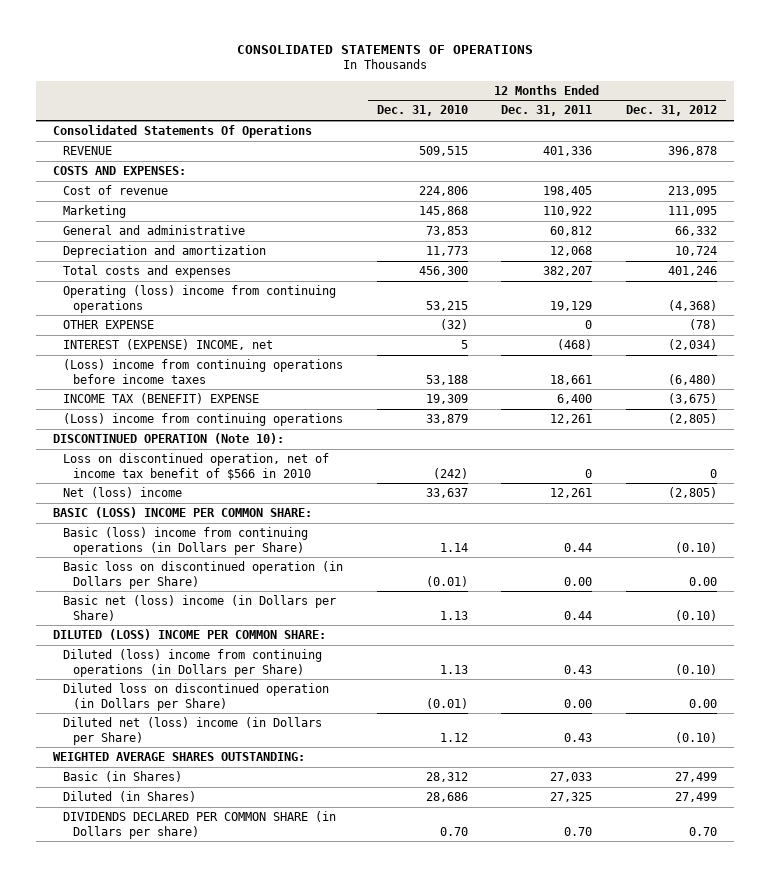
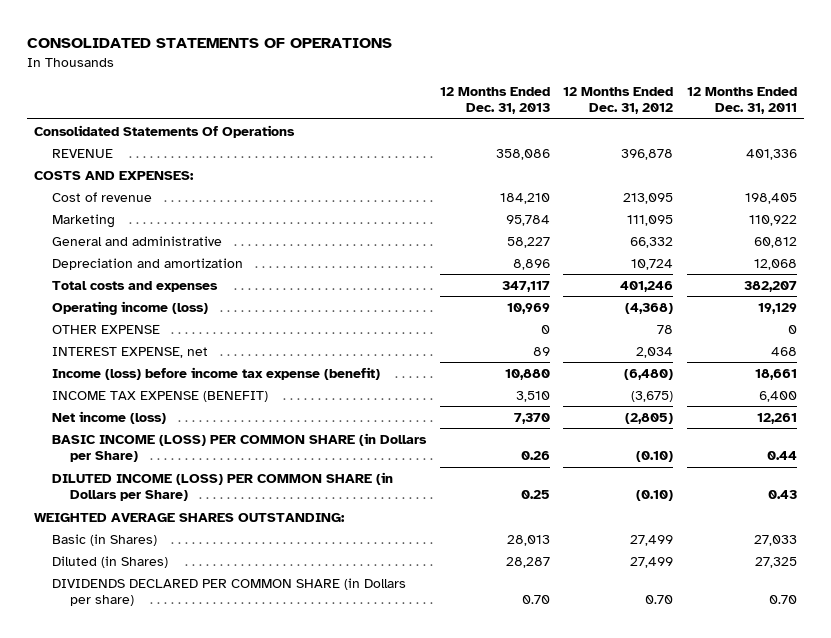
- | 12 Months Ended Dec. 31, 2010 | 12 Months Ended Dec. 31, 2011 | 12 Months Ended Dec. 31, 2012
+ | 12 Months Ended Dec. 31, 2013 | 12 Months Ended Dec. 31, 2012 | 12 Months Ended Dec. 31, 2011
- Operating (loss) income from continuing operations | 53,215 | 19,129 | (4,368)
- OTHER EXPENSE | (32) | 0 | (78)
- INTEREST (EXPENSE) INCOME, net | 5 | (468) | (2,034)
- (Loss) income from continuing operations before income taxes | 53,188 | 18,661 | (6,480)
- INCOME TAX (BENEFIT) EXPENSE | 19,309 | 6,400 | (3,675)
- (Loss) income from continuing operations | 33,879 | 12,261 | (2,805)
- DISCONTINUED OPERATION (Note 10):
- Loss on discontinued operation, net of income tax benefit of $566 in 2010 | (242) | 0 | 0
- Net (loss) income | 33,637 | 12,261 | (2,805)
- BASIC (LOSS) INCOME PER COMMON SHARE:
- Basic (loss) income from continuing operations (in Dollars per Share) | 1.14 | 0.44 | (0.10)
- Basic loss on discontinued operation (in Dollars per Share) | (0.01) | 0.00 | 0.00
- Basic net (loss) income (in Dollars per Share) | 1.13 | 0.44 | (0.10)
- DILUTED (LOSS) INCOME PER COMMON SHARE:
- Diluted (loss) income from continuing operations (in Dollars per Share) | 1.13 | 0.43 | (0.10)
- Diluted loss on discontinued operation (in Dollars per Share) | (0.01) | 0.00 | 0.00
- Diluted net (loss) income (in Dollars per Share) | 1.12 | 0.43 | (0.10)
+ Operating income (loss) | 10,969 | (4,368) | 19,129
+ OTHER EXPENSE | 0 | 78 | 0
+ INTEREST EXPENSE, net | 89 | 2,034 | 468
+ Income (loss) before income tax expense (benefit) | 10,880 | (6,480) | 18,661
+ INCOME TAX EXPENSE (BENEFIT) | 3,510 | (3,675) | 6,400
+ Net income (loss) | 7,370 | (2,805) | 12,261
+ BASIC INCOME (LOSS) PER COMMON SHARE (in Dollars per Share) | 0.26 | (0.10) | 0.44
+ DILUTED INCOME (LOSS) PER COMMON SHARE (in Dollars per Share) | 0.25 | (0.10) | 0.43

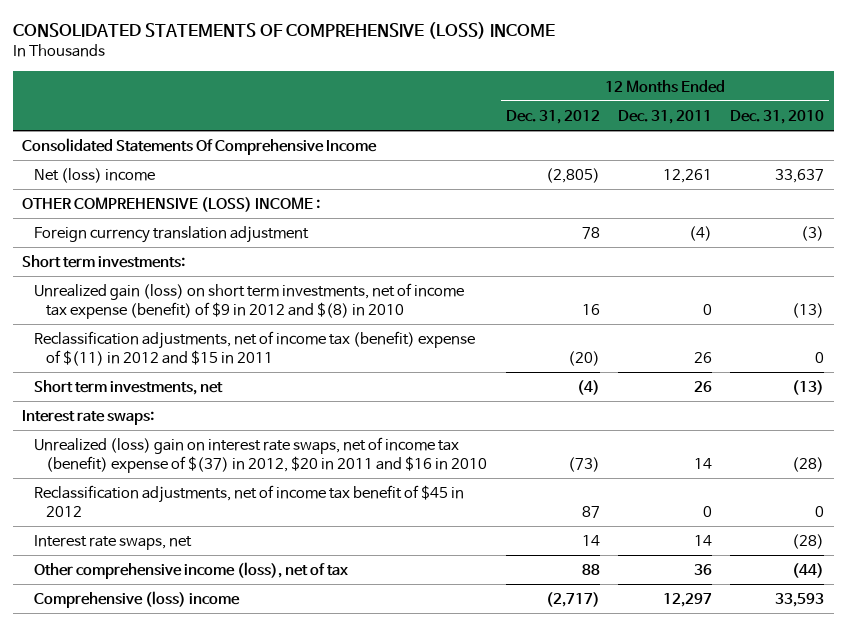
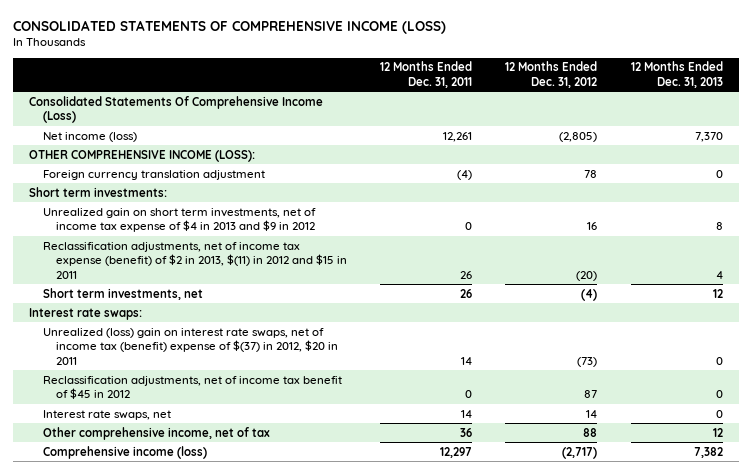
- CONSOLIDATED STATEMENTS OF COMPREHENSIVE (LOSS) INCOME
+ CONSOLIDATED STATEMENTS OF COMPREHENSIVE INCOME (LOSS)
- | 12 Months Ended Dec. 31, 2012 | 12 Months Ended Dec. 31, 2011 | 12 Months Ended Dec. 31, 2010
+ | 12 Months Ended Dec. 31, 2011 | 12 Months Ended Dec. 31, 2012 | 12 Months Ended Dec. 31, 2013
- Consolidated Statements Of Comprehensive Income
- Net (loss) income | (2,805) | 12,261 | 33,637
- OTHER COMPREHENSIVE (LOSS) INCOME :
+ Consolidated Statements Of Comprehensive Income (Loss)
+ Net income (loss) | 12,261 | (2,805) | 7,370
+ OTHER COMPREHENSIVE INCOME (LOSS):
- Unrealized gain (loss) on short term investments, net of income tax expense (benefit) of $9 in 2012 and $(8) in 2010 | 16 | 0 | (13)
- Reclassification adjustments, net of income tax (benefit) expense of $(11) in 2012 and $15 in 2011 | (20) | 26 | 0
+ Unrealized gain on short term investments, net of income tax expense of $4 in 2013 and $9 in 2012 | 0 | 16 | 8
+ Reclassification adjustments, net of income tax expense (benefit) of $2 in 2013, $(11) in 2012 and $15 in 2011 | 26 | (20) | 4
- Unrealized (loss) gain on interest rate swaps, net of income tax (benefit) expense of $(37) in 2012, $20 in 2011 and $16 in 2010 | (73) | 14 | (28)
+ Unrealized (loss) gain on interest rate swaps, net of income tax (benefit) expense of $(37) in 2012, $20 in 2011 | 14 | (73) | 0
- Other comprehensive income (loss), net of tax | 88 | 36 | (44)
- Comprehensive (loss) income | (2,717) | 12,297 | 33,593
+ Other comprehensive income, net of tax | 36 | 88 | 12
+ Comprehensive income (loss) | 12,297 | (2,717) | 7,382

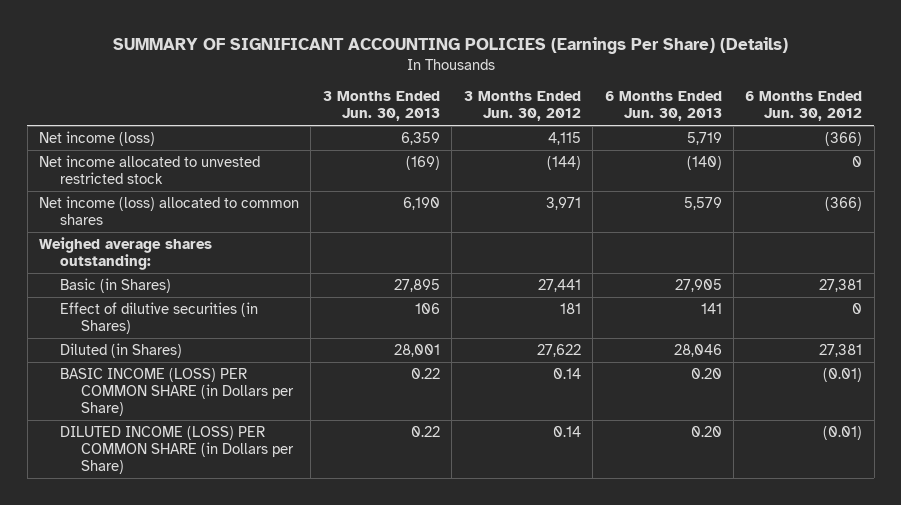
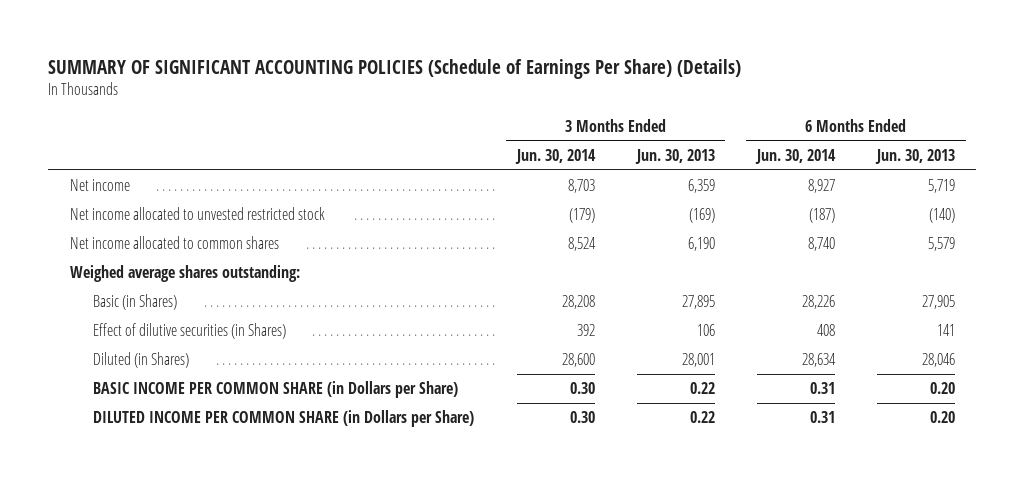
- SUMMARY OF SIGNIFICANT ACCOUNTING POLICIES (Earnings Per Share) (Details)
+ SUMMARY OF SIGNIFICANT ACCOUNTING POLICIES (Schedule of Earnings Per Share) (Details)
- | 3 Months Ended Jun. 30, 2013 | 3 Months Ended Jun. 30, 2012 | 6 Months Ended Jun. 30, 2013 | 6 Months Ended Jun. 30, 2012
+ | 3 Months Ended Jun. 30, 2014 | 3 Months Ended Jun. 30, 2013 | 6 Months Ended Jun. 30, 2014 | 6 Months Ended Jun. 30, 2013
- Net income (loss) | 6,359 | 4,115 | 5,719 | (366)
+ Net income | 8,703 | 6,359 | 8,927 | 5,719
- Net income (loss) allocated to common shares | 6,190 | 3,971 | 5,579 | (366)
+ Net income allocated to common shares | 8,524 | 6,190 | 8,740 | 5,579
- BASIC INCOME (LOSS) PER COMMON SHARE (in Dollars per Share) | 0.22 | 0.14 | 0.20 | (0.01)
- DILUTED INCOME (LOSS) PER COMMON SHARE (in Dollars per Share) | 0.22 | 0.14 | 0.20 | (0.01)
+ BASIC INCOME PER COMMON SHARE (in Dollars per Share) | 0.30 | 0.22 | 0.31 | 0.20
+ DILUTED INCOME PER COMMON SHARE (in Dollars per Share) | 0.30 | 0.22 | 0.31 | 0.20

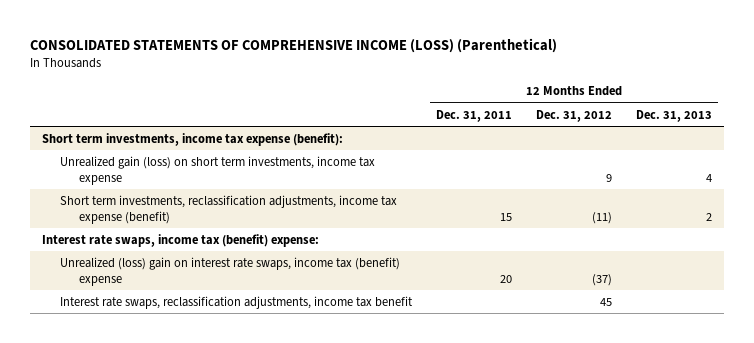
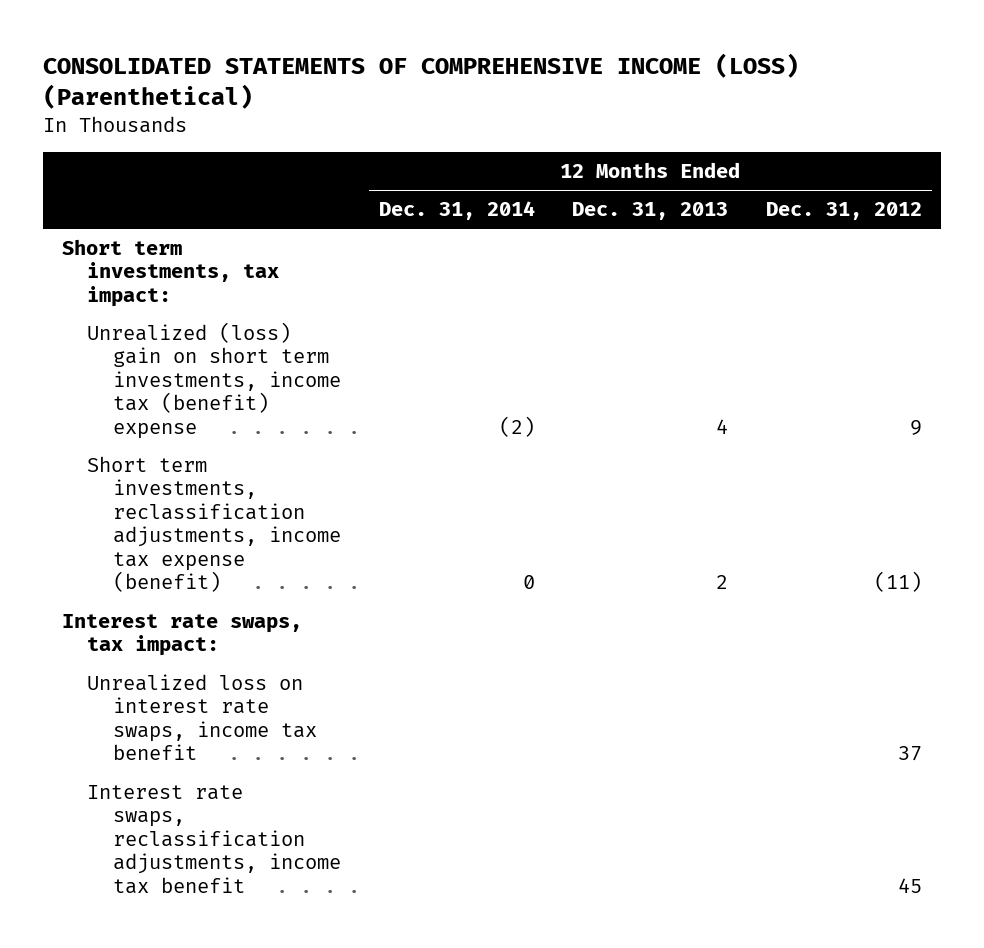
- | 12 Months Ended Dec. 31, 2011 | 12 Months Ended Dec. 31, 2012 | 12 Months Ended Dec. 31, 2013
+ | 12 Months Ended Dec. 31, 2014 | 12 Months Ended Dec. 31, 2013 | 12 Months Ended Dec. 31, 2012
- Short term investments, income tax expense (benefit):
- Unrealized gain (loss) on short term investments, income tax expense | | 9 | 4
+ Short term investments, tax impact:
+ Unrealized (loss) gain on short term investments, income tax (benefit) expense | (2) | 4 | 9
- Interest rate swaps, income tax (benefit) expense:
- Unrealized (loss) gain on interest rate swaps, income tax (benefit) expense | 20 | (37) |
+ Interest rate swaps, tax impact:
+ Unrealized loss on interest rate swaps, income tax benefit | | | 37

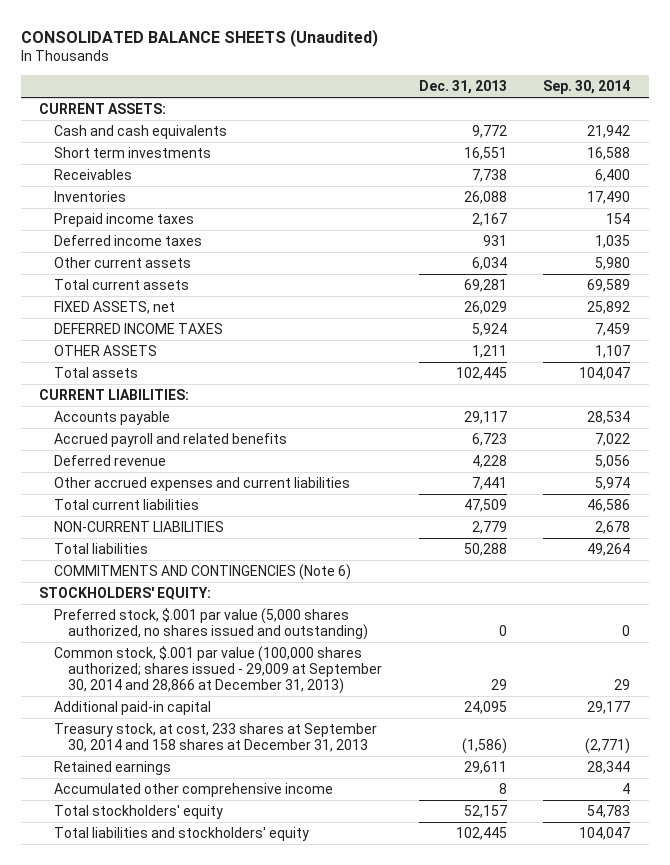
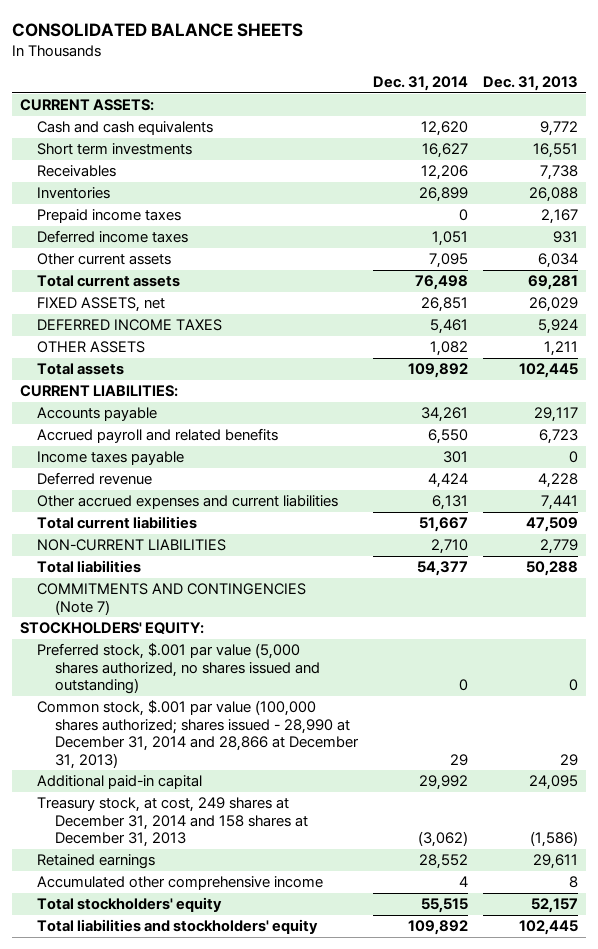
- CONSOLIDATED BALANCE SHEETS (Unaudited)
+ CONSOLIDATED BALANCE SHEETS
- | Dec. 31, 2013 | Sep. 30, 2014
+ | Dec. 31, 2014 | Dec. 31, 2013
+ Income taxes payable | 301 | 0
- COMMITMENTS AND CONTINGENCIES (Note 6)
+ COMMITMENTS AND CONTINGENCIES (Note 7)
- Common stock, $.001 par value (100,000 shares authorized; shares issued - 29,009 at September 30, 2014 and 28,866 at December 31, 2013) | 29 | 29
+ Common stock, $.001 par value (100,000 shares authorized; shares issued - 28,990 at December 31, 2014 and 28,866 at December 31, 2013) | 29 | 29
- Treasury stock, at cost, 233 shares at September 30, 2014 and 158 shares at December 31, 2013 | (1,586) | (2,771)
+ Treasury stock, at cost, 249 shares at December 31, 2014 and 158 shares at December 31, 2013 | (3,062) | (1,586)

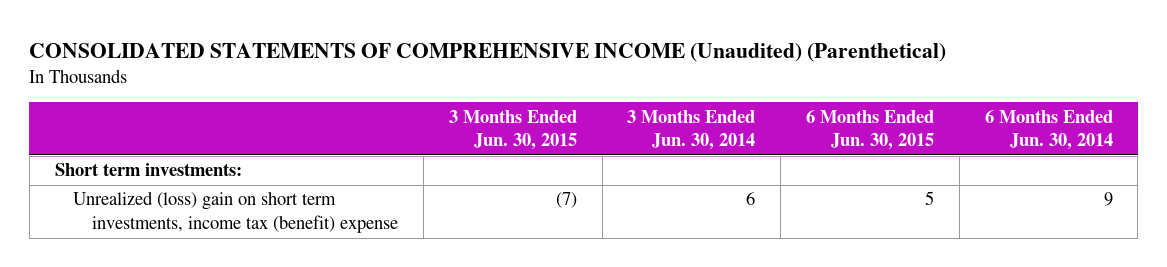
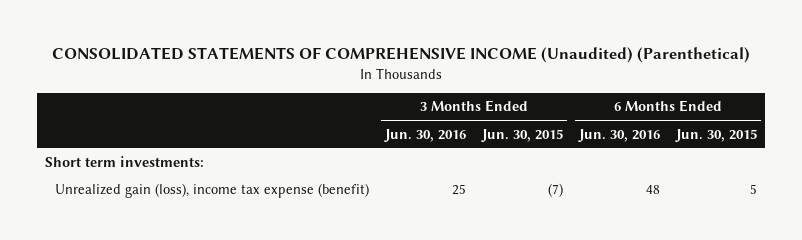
- | 3 Months Ended Jun. 30, 2015 | 3 Months Ended Jun. 30, 2014 | 6 Months Ended Jun. 30, 2015 | 6 Months Ended Jun. 30, 2014
+ | 3 Months Ended Jun. 30, 2016 | 3 Months Ended Jun. 30, 2015 | 6 Months Ended Jun. 30, 2016 | 6 Months Ended Jun. 30, 2015
- Unrealized (loss) gain on short term investments, income tax (benefit) expense | (7) | 6 | 5 | 9
+ Unrealized gain (loss), income tax expense (benefit) | 25 | (7) | 48 | 5

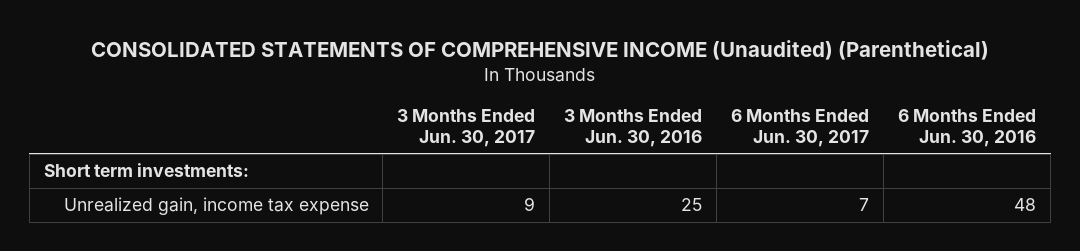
- | 3 Months Ended Jun. 30, 2016 | 3 Months Ended Jun. 30, 2015 | 6 Months Ended Jun. 30, 2016 | 6 Months Ended Jun. 30, 2015
+ | 3 Months Ended Jun. 30, 2017 | 3 Months Ended Jun. 30, 2016 | 6 Months Ended Jun. 30, 2017 | 6 Months Ended Jun. 30, 2016
- Unrealized gain (loss), income tax expense (benefit) | 25 | (7) | 48 | 5
+ Unrealized gain, income tax expense | 9 | 25 | 7 | 48

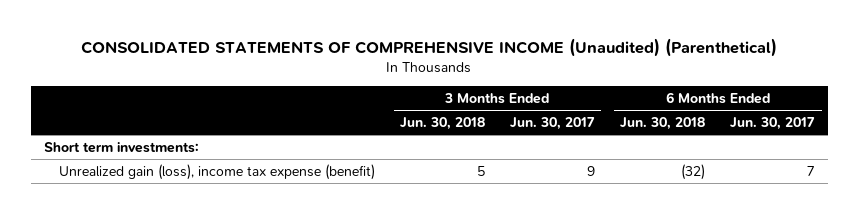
- | 3 Months Ended Jun. 30, 2017 | 3 Months Ended Jun. 30, 2016 | 6 Months Ended Jun. 30, 2017 | 6 Months Ended Jun. 30, 2016
+ | 3 Months Ended Jun. 30, 2018 | 3 Months Ended Jun. 30, 2017 | 6 Months Ended Jun. 30, 2018 | 6 Months Ended Jun. 30, 2017
- Unrealized gain, income tax expense | 9 | 25 | 7 | 48
+ Unrealized gain (loss), income tax expense (benefit) | 5 | 9 | (32) | 7

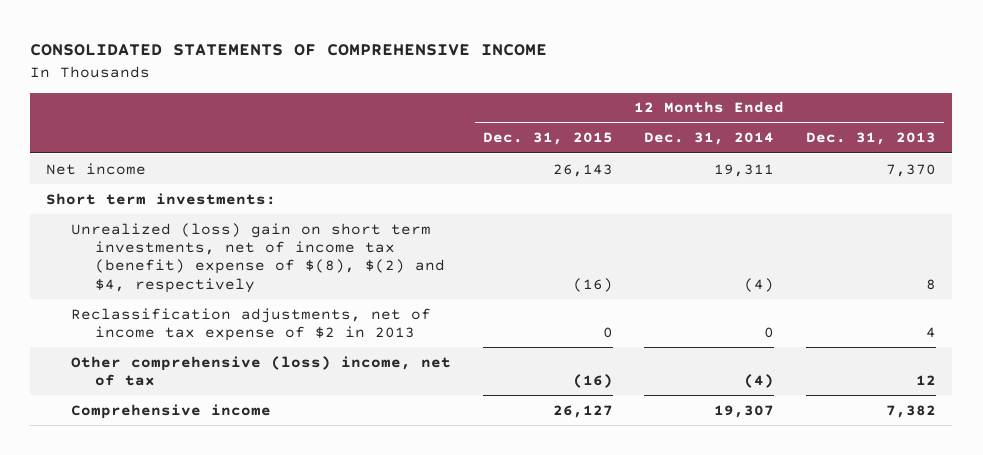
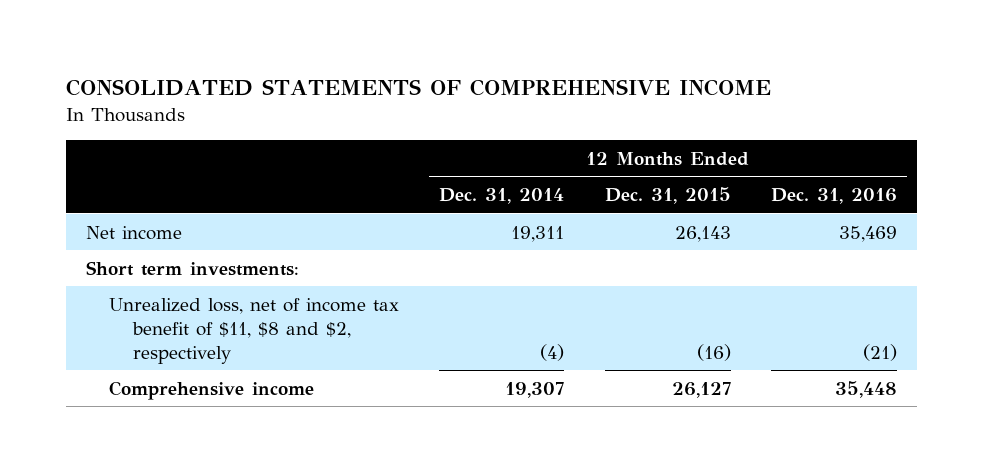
- | 12 Months Ended Dec. 31, 2015 | 12 Months Ended Dec. 31, 2014 | 12 Months Ended Dec. 31, 2013
+ | 12 Months Ended Dec. 31, 2014 | 12 Months Ended Dec. 31, 2015 | 12 Months Ended Dec. 31, 2016
- Unrealized (loss) gain on short term investments, net of income tax (benefit) expense of $(8), $(2) and $4, respectively | (16) | (4) | 8
- Reclassification adjustments, net of income tax expense of $2 in 2013 | 0 | 0 | 4
- Other comprehensive (loss) income, net of tax | (16) | (4) | 12
+ Unrealized loss, net of income tax benefit of $11, $8 and $2, respectively | (4) | (16) | (21)

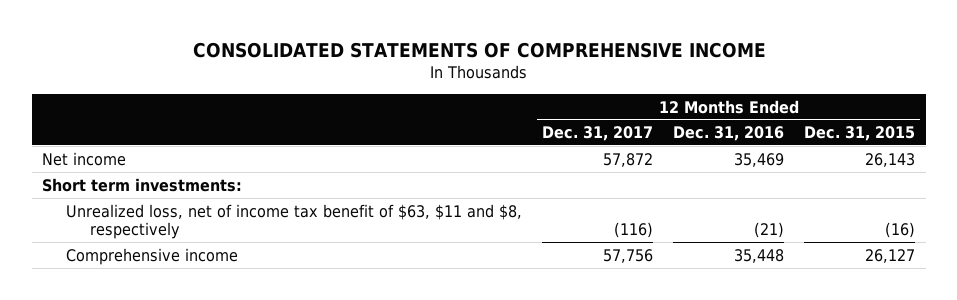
- | 12 Months Ended Dec. 31, 2014 | 12 Months Ended Dec. 31, 2015 | 12 Months Ended Dec. 31, 2016
+ | 12 Months Ended Dec. 31, 2017 | 12 Months Ended Dec. 31, 2016 | 12 Months Ended Dec. 31, 2015
- Unrealized loss, net of income tax benefit of $11, $8 and $2, respectively | (4) | (16) | (21)
+ Unrealized loss, net of income tax benefit of $63, $11 and $8, respectively | (116) | (21) | (16)

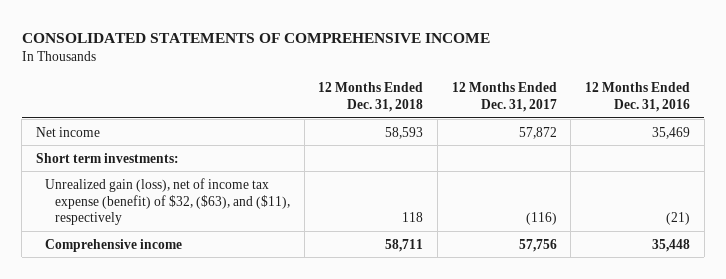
- | 12 Months Ended Dec. 31, 2017 | 12 Months Ended Dec. 31, 2016 | 12 Months Ended Dec. 31, 2015
+ | 12 Months Ended Dec. 31, 2018 | 12 Months Ended Dec. 31, 2017 | 12 Months Ended Dec. 31, 2016
- Unrealized loss, net of income tax benefit of $63, $11 and $8, respectively | (116) | (21) | (16)
+ Unrealized gain (loss), net of income tax expense (benefit) of $32, ($63), and ($11), respectively | 118 | (116) | (21)

